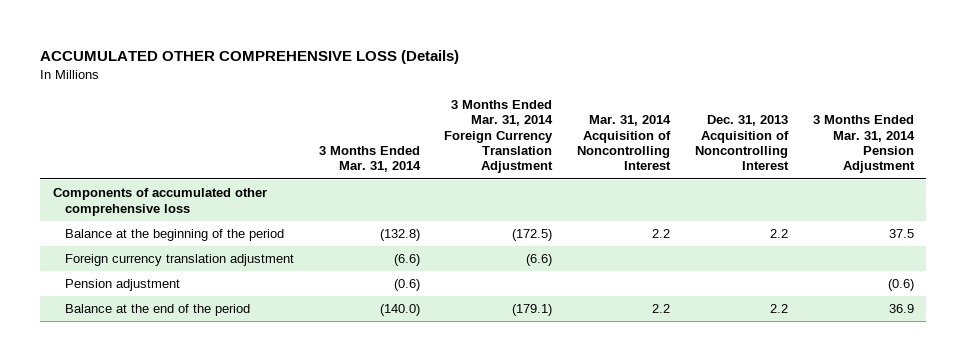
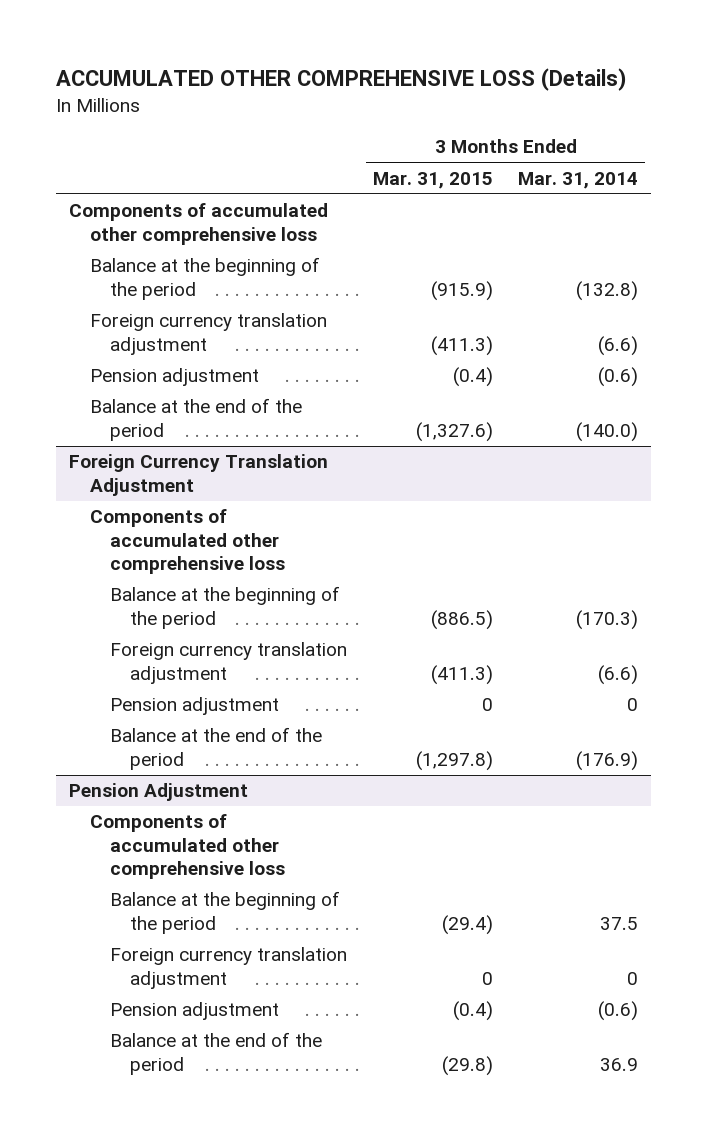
- | 3 Months Ended Mar. 31, 2014 | 3 Months Ended Mar. 31, 2014 Foreign Currency Translation Adjustment | Mar. 31, 2014 Acquisition of Noncontrolling Interest | Dec. 31, 2013 Acquisition of Noncontrolling Interest | 3 Months Ended Mar. 31, 2014 Pension Adjustment
+ | 3 Months Ended Mar. 31, 2015 | 3 Months Ended Mar. 31, 2014
+ Foreign Currency Translation Adjustment
+ Components of accumulated other comprehensive loss
+ Balance at the beginning of the period | (886.5) | (170.3)
+ Foreign currency translation adjustment | (411.3) | (6.6)
+ Pension adjustment | 0 | 0
+ Balance at the end of the period | (1,297.8) | (176.9)
+ Pension Adjustment
+ Components of accumulated other comprehensive loss
+ Balance at the beginning of the period | (29.4) | 37.5
+ Foreign currency translation adjustment | 0 | 0
+ Pension adjustment | (0.4) | (0.6)
+ Balance at the end of the period | (29.8) | 36.9

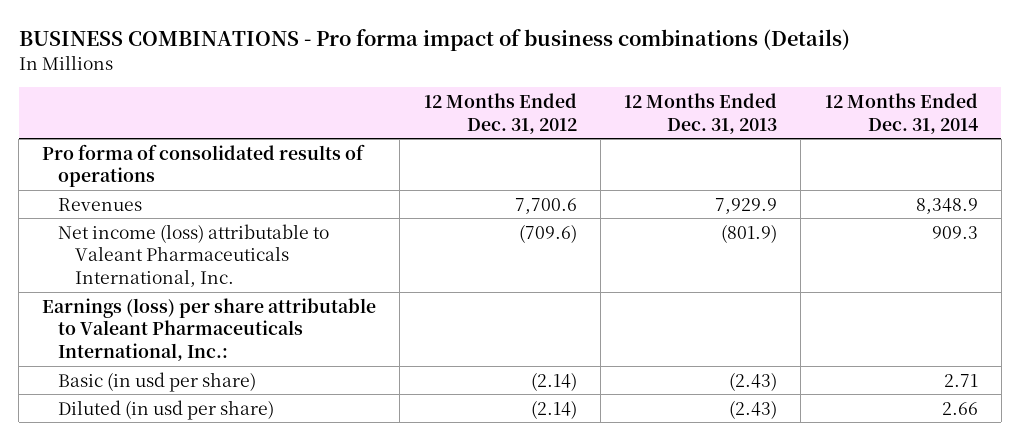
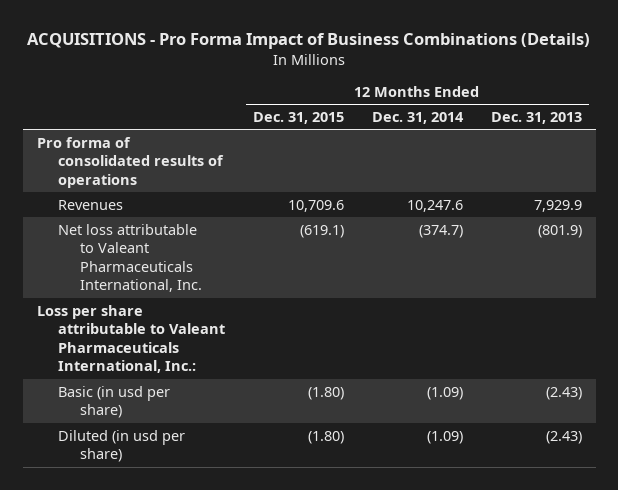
- BUSINESS COMBINATIONS - Pro forma impact of business combinations (Details)
+ ACQUISITIONS - Pro Forma Impact of Business Combinations (Details)
- | 12 Months Ended Dec. 31, 2012 | 12 Months Ended Dec. 31, 2013 | 12 Months Ended Dec. 31, 2014
+ | 12 Months Ended Dec. 31, 2015 | 12 Months Ended Dec. 31, 2014 | 12 Months Ended Dec. 31, 2013
- Revenues | 7,700.6 | 7,929.9 | 8,348.9
- Net income (loss) attributable to Valeant Pharmaceuticals International, Inc. | (709.6) | (801.9) | 909.3
- Earnings (loss) per share attributable to Valeant Pharmaceuticals International, Inc.:
- Basic (in usd per share) | (2.14) | (2.43) | 2.71
- Diluted (in usd per share) | (2.14) | (2.43) | 2.66
+ Revenues | 10,709.6 | 10,247.6 | 7,929.9
+ Net loss attributable to Valeant Pharmaceuticals International, Inc. | (619.1) | (374.7) | (801.9)
+ Loss per share attributable to Valeant Pharmaceuticals International, Inc.:
+ Basic (in usd per share) | (1.80) | (1.09) | (2.43)
+ Diluted (in usd per share) | (1.80) | (1.09) | (2.43)

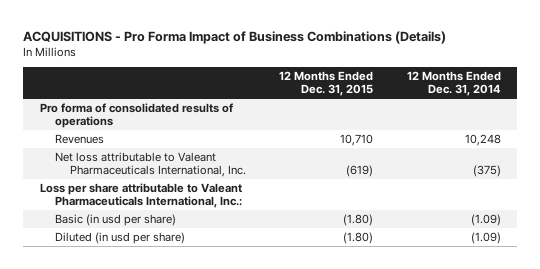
- | 12 Months Ended Dec. 31, 2015 | 12 Months Ended Dec. 31, 2014 | 12 Months Ended Dec. 31, 2013
+ | 12 Months Ended Dec. 31, 2015 | 12 Months Ended Dec. 31, 2014
- Revenues | 10,709.6 | 10,247.6 | 7,929.9
- Net loss attributable to Valeant Pharmaceuticals International, Inc. | (619.1) | (374.7) | (801.9)
+ Revenues | 10,710 | 10,248
+ Net loss attributable to Valeant Pharmaceuticals International, Inc. | (619) | (375)

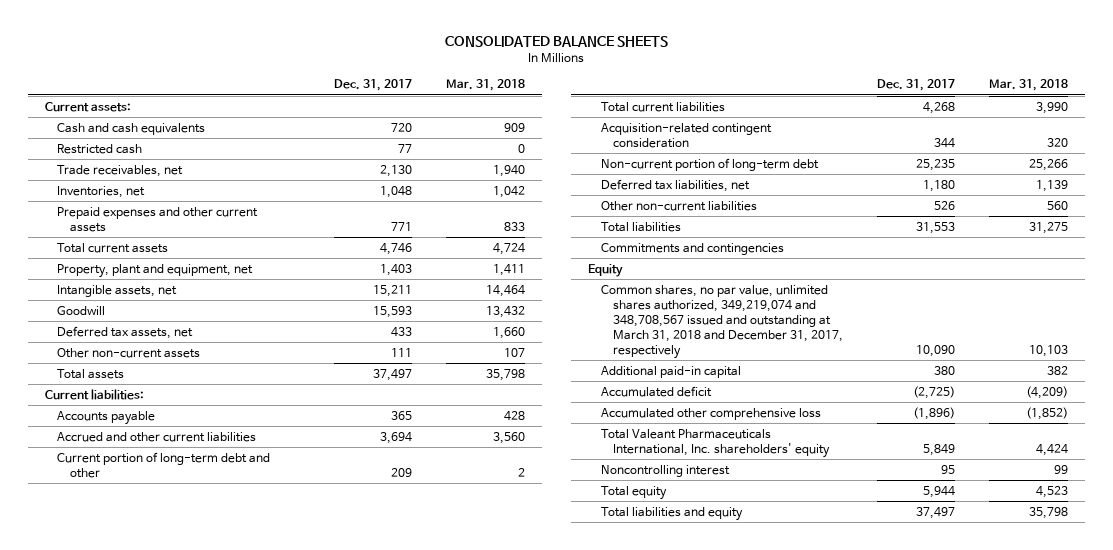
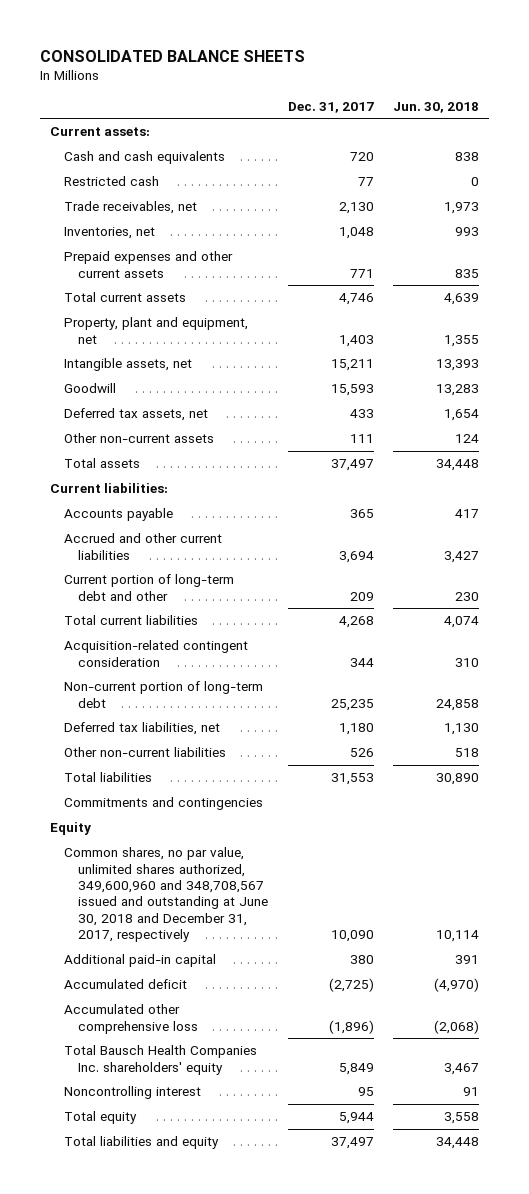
- | Dec. 31, 2017 | Mar. 31, 2018
+ | Dec. 31, 2017 | Jun. 30, 2018
- Common shares, no par value, unlimited shares authorized, 349,219,074 and 348,708,567 issued and outstanding at March 31, 2018 and December 31, 2017, respectively | 10,090 | 10,103
+ Common shares, no par value, unlimited shares authorized, 349,600,960 and 348,708,567 issued and outstanding at June 30, 2018 and December 31, 2017, respectively | 10,090 | 10,114
- Total Valeant Pharmaceuticals International, Inc. shareholders' equity | 5,849 | 4,424
+ Total Bausch Health Companies Inc. shareholders' equity | 5,849 | 3,467

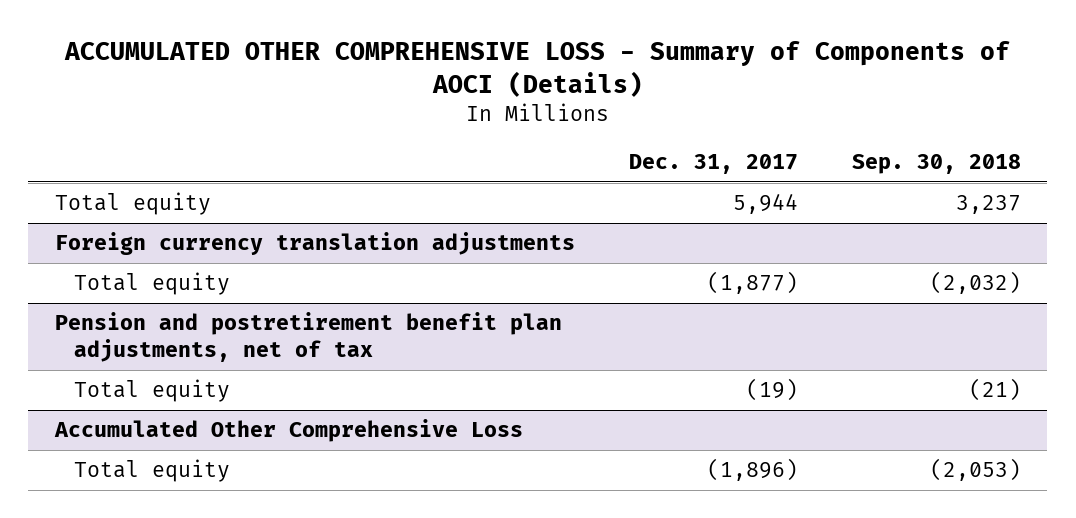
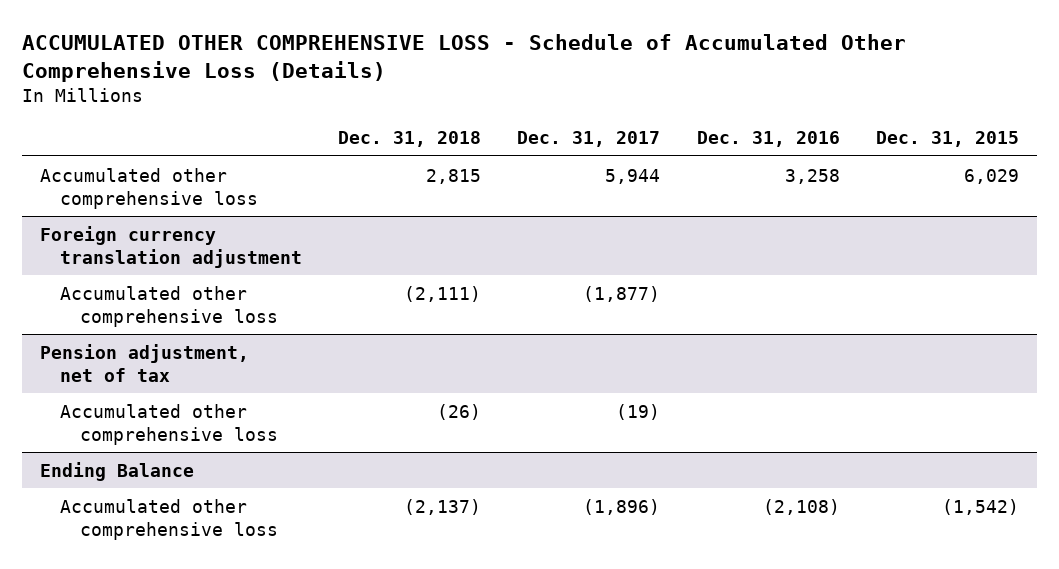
- ACCUMULATED OTHER COMPREHENSIVE LOSS - Summary of Components of AOCI (Details)
+ ACCUMULATED OTHER COMPREHENSIVE LOSS - Schedule of Accumulated Other Comprehensive Loss (Details)
- | Dec. 31, 2017 | Sep. 30, 2018
+ | Dec. 31, 2018 | Dec. 31, 2017 | Dec. 31, 2016 | Dec. 31, 2015
- Total equity | 5,944 | 3,237
- Foreign currency translation adjustments
- Total equity | (1,877) | (2,032)
- Pension and postretirement benefit plan adjustments, net of tax
- Total equity | (19) | (21)
- Accumulated Other Comprehensive Loss
- Total equity | (1,896) | (2,053)
+ Accumulated other comprehensive loss | 2,815 | 5,944 | 3,258 | 6,029
+ Foreign currency translation adjustment
+ Accumulated other comprehensive loss | (2,111) | (1,877) | |
+ Pension adjustment, net of tax
+ Accumulated other comprehensive loss | (26) | (19) | |
+ Ending Balance
+ Accumulated other comprehensive loss | (2,137) | (1,896) | (2,108) | (1,542)

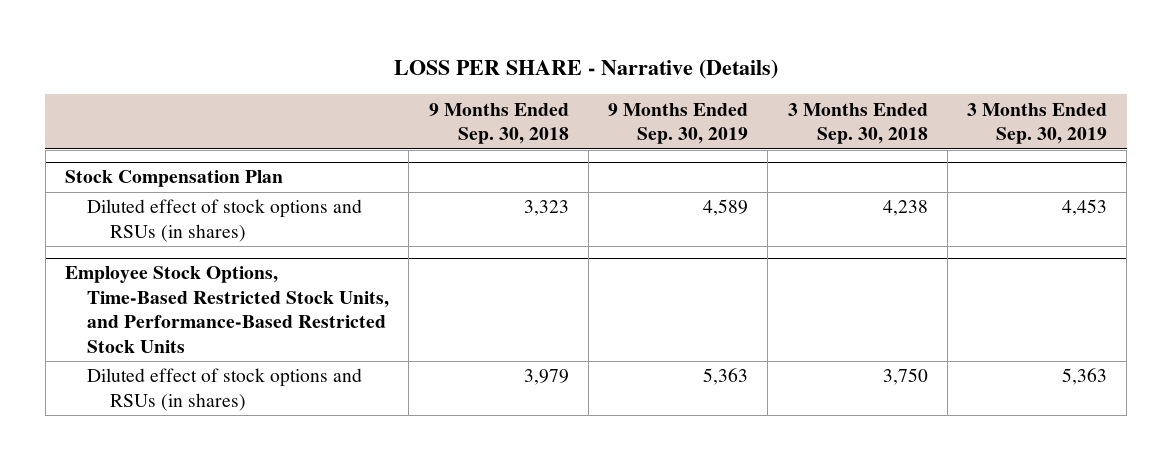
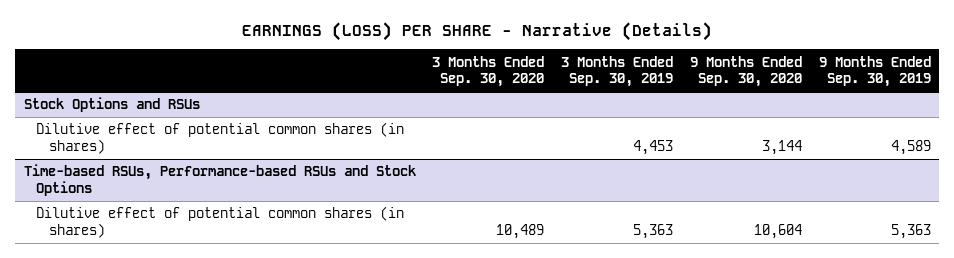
- LOSS PER SHARE - Narrative (Details)
+ EARNINGS (LOSS) PER SHARE - Narrative (Details)
- | 9 Months Ended Sep. 30, 2018 | 9 Months Ended Sep. 30, 2019 | 3 Months Ended Sep. 30, 2018 | 3 Months Ended Sep. 30, 2019
+ | 3 Months Ended Sep. 30, 2020 | 3 Months Ended Sep. 30, 2019 | 9 Months Ended Sep. 30, 2020 | 9 Months Ended Sep. 30, 2019
- Stock Compensation Plan
- Diluted effect of stock options and RSUs (in shares) | 3,323 | 4,589 | 4,238 | 4,453
- Employee Stock Options, Time-Based Restricted Stock Units, and Performance-Based Restricted Stock Units
- Diluted effect of stock options and RSUs (in shares) | 3,979 | 5,363 | 3,750 | 5,363
+ Stock Options and RSUs
+ Dilutive effect of potential common shares (in shares) | | 4,453 | 3,144 | 4,589
+ Time-based RSUs, Performance-based RSUs and Stock Options
+ Dilutive effect of potential common shares (in shares) | 10,489 | 5,363 | 10,604 | 5,363

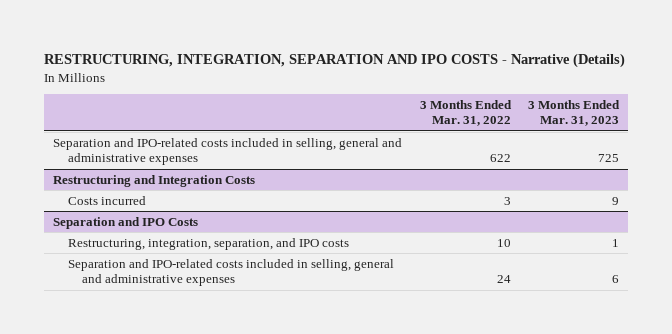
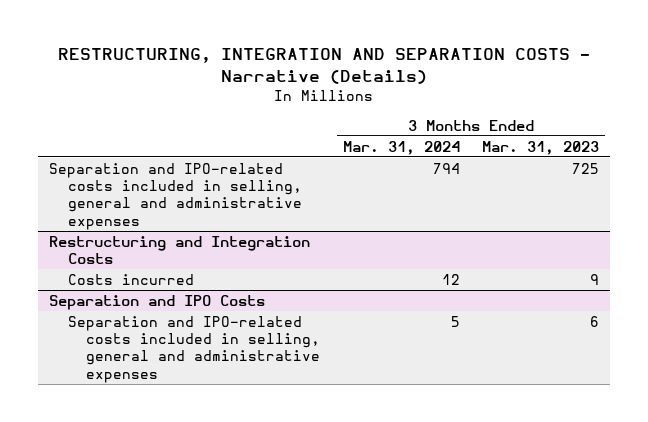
- RESTRUCTURING, INTEGRATION, SEPARATION AND IPO COSTS - Narrative (Details)
+ RESTRUCTURING, INTEGRATION AND SEPARATION COSTS - Narrative (Details)
- | 3 Months Ended Mar. 31, 2022 | 3 Months Ended Mar. 31, 2023
+ | 3 Months Ended Mar. 31, 2024 | 3 Months Ended Mar. 31, 2023
@ Separation and IPO Costs
- Restructuring, integration, separation, and IPO costs | 10 | 1

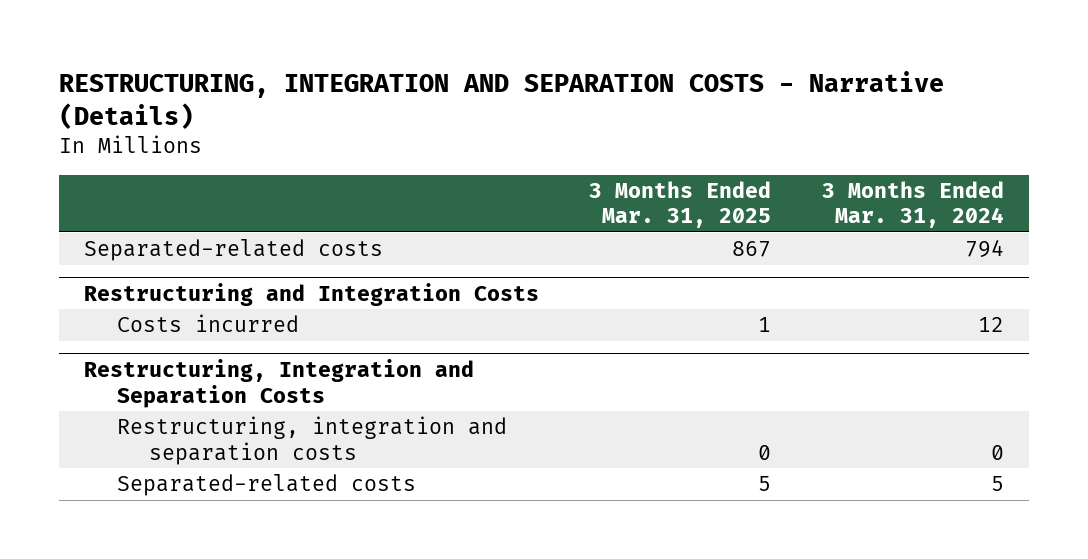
- | 3 Months Ended Mar. 31, 2024 | 3 Months Ended Mar. 31, 2023
+ | 3 Months Ended Mar. 31, 2025 | 3 Months Ended Mar. 31, 2024
- Separation and IPO-related costs included in selling, general and administrative expenses | 794 | 725
+ Separated-related costs | 867 | 794
- Separation and IPO Costs
- Separation and IPO-related costs included in selling, general and administrative expenses | 5 | 6
+ Restructuring, Integration and Separation Costs
+ Restructuring, integration and separation costs | 0 | 0
+ Separated-related costs | 5 | 5

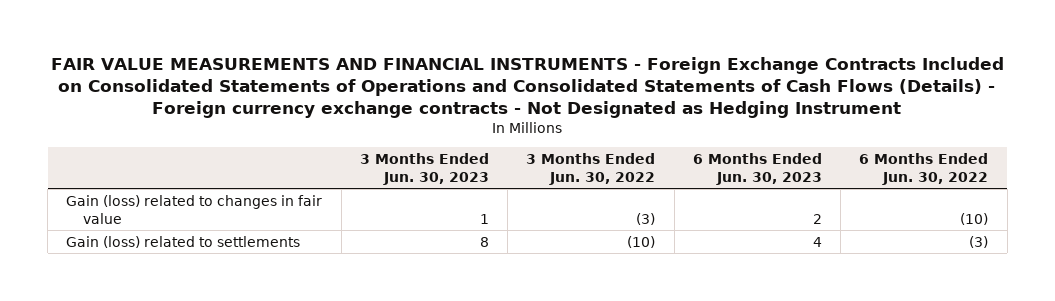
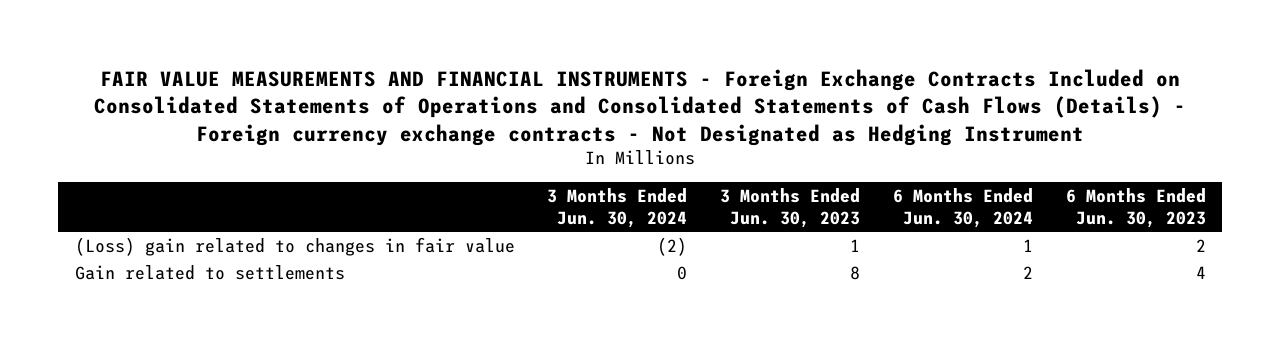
- | 3 Months Ended Jun. 30, 2023 | 3 Months Ended Jun. 30, 2022 | 6 Months Ended Jun. 30, 2023 | 6 Months Ended Jun. 30, 2022
+ | 3 Months Ended Jun. 30, 2024 | 3 Months Ended Jun. 30, 2023 | 6 Months Ended Jun. 30, 2024 | 6 Months Ended Jun. 30, 2023
- Gain (loss) related to changes in fair value | 1 | (3) | 2 | (10)
- Gain (loss) related to settlements | 8 | (10) | 4 | (3)
+ (Loss) gain related to changes in fair value | (2) | 1 | 1 | 2
+ Gain related to settlements | 0 | 8 | 2 | 4

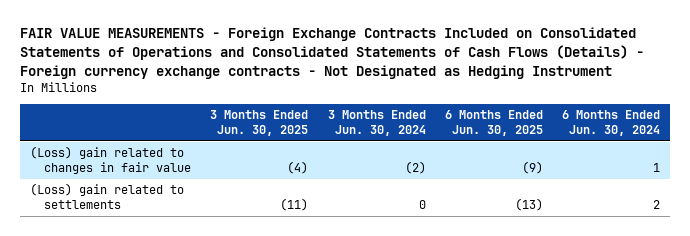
- FAIR VALUE MEASUREMENTS AND FINANCIAL INSTRUMENTS - Foreign Exchange Contracts Included on Consolidated Statements of Operations and Consolidated Statements of Cash Flows (Details) - Foreign currency exchange contracts - Not Designated as Hedging Instrument
+ FAIR VALUE MEASUREMENTS - Foreign Exchange Contracts Included on Consolidated Statements of Operations and Consolidated Statements of Cash Flows (Details) - Foreign currency exchange contracts - Not Designated as Hedging Instrument
- | 3 Months Ended Jun. 30, 2024 | 3 Months Ended Jun. 30, 2023 | 6 Months Ended Jun. 30, 2024 | 6 Months Ended Jun. 30, 2023
+ | 3 Months Ended Jun. 30, 2025 | 3 Months Ended Jun. 30, 2024 | 6 Months Ended Jun. 30, 2025 | 6 Months Ended Jun. 30, 2024
- Gain related to settlements | 0 | 8 | 2 | 4
+ (Loss) gain related to settlements | (11) | 0 | (13) | 2

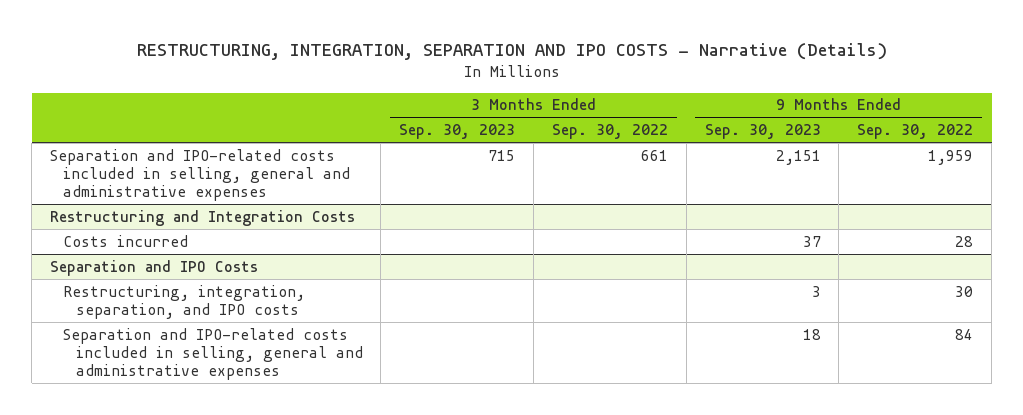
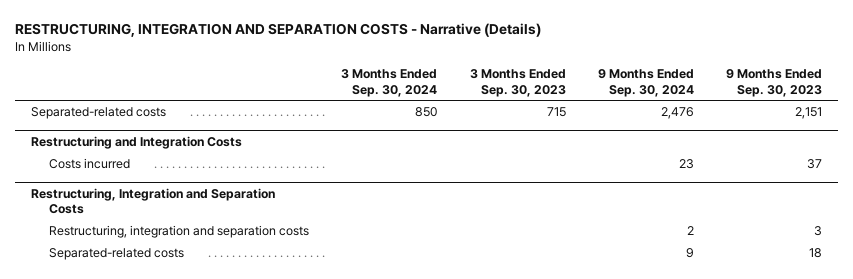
- RESTRUCTURING, INTEGRATION, SEPARATION AND IPO COSTS - Narrative (Details)
+ RESTRUCTURING, INTEGRATION AND SEPARATION COSTS - Narrative (Details)
- | 3 Months Ended Sep. 30, 2023 | 3 Months Ended Sep. 30, 2022 | 9 Months Ended Sep. 30, 2023 | 9 Months Ended Sep. 30, 2022
+ | 3 Months Ended Sep. 30, 2024 | 3 Months Ended Sep. 30, 2023 | 9 Months Ended Sep. 30, 2024 | 9 Months Ended Sep. 30, 2023
- Separation and IPO-related costs included in selling, general and administrative expenses | 715 | 661 | 2,151 | 1,959
+ Separated-related costs | 850 | 715 | 2,476 | 2,151
- Separation and IPO Costs
- Restructuring, integration, separation, and IPO costs | | | 3 | 30
- Separation and IPO-related costs included in selling, general and administrative expenses | | | 18 | 84
+ Restructuring, Integration and Separation Costs
+ Restructuring, integration and separation costs | | | 2 | 3
+ Separated-related costs | | | 9 | 18

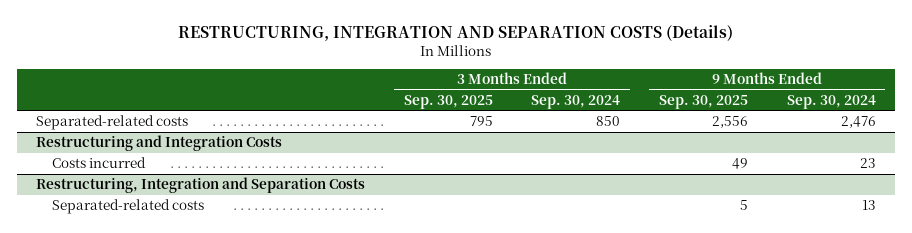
- RESTRUCTURING, INTEGRATION AND SEPARATION COSTS - Narrative (Details)
+ RESTRUCTURING, INTEGRATION AND SEPARATION COSTS (Details)
- | 3 Months Ended Sep. 30, 2024 | 3 Months Ended Sep. 30, 2023 | 9 Months Ended Sep. 30, 2024 | 9 Months Ended Sep. 30, 2023
+ | 3 Months Ended Sep. 30, 2025 | 3 Months Ended Sep. 30, 2024 | 9 Months Ended Sep. 30, 2025 | 9 Months Ended Sep. 30, 2024
@ Restructuring, Integration and Separation Costs
- Restructuring, integration and separation costs | | | 2 | 3
- Separated-related costs | | | 9 | 18
+ Separated-related costs | | | 5 | 13

